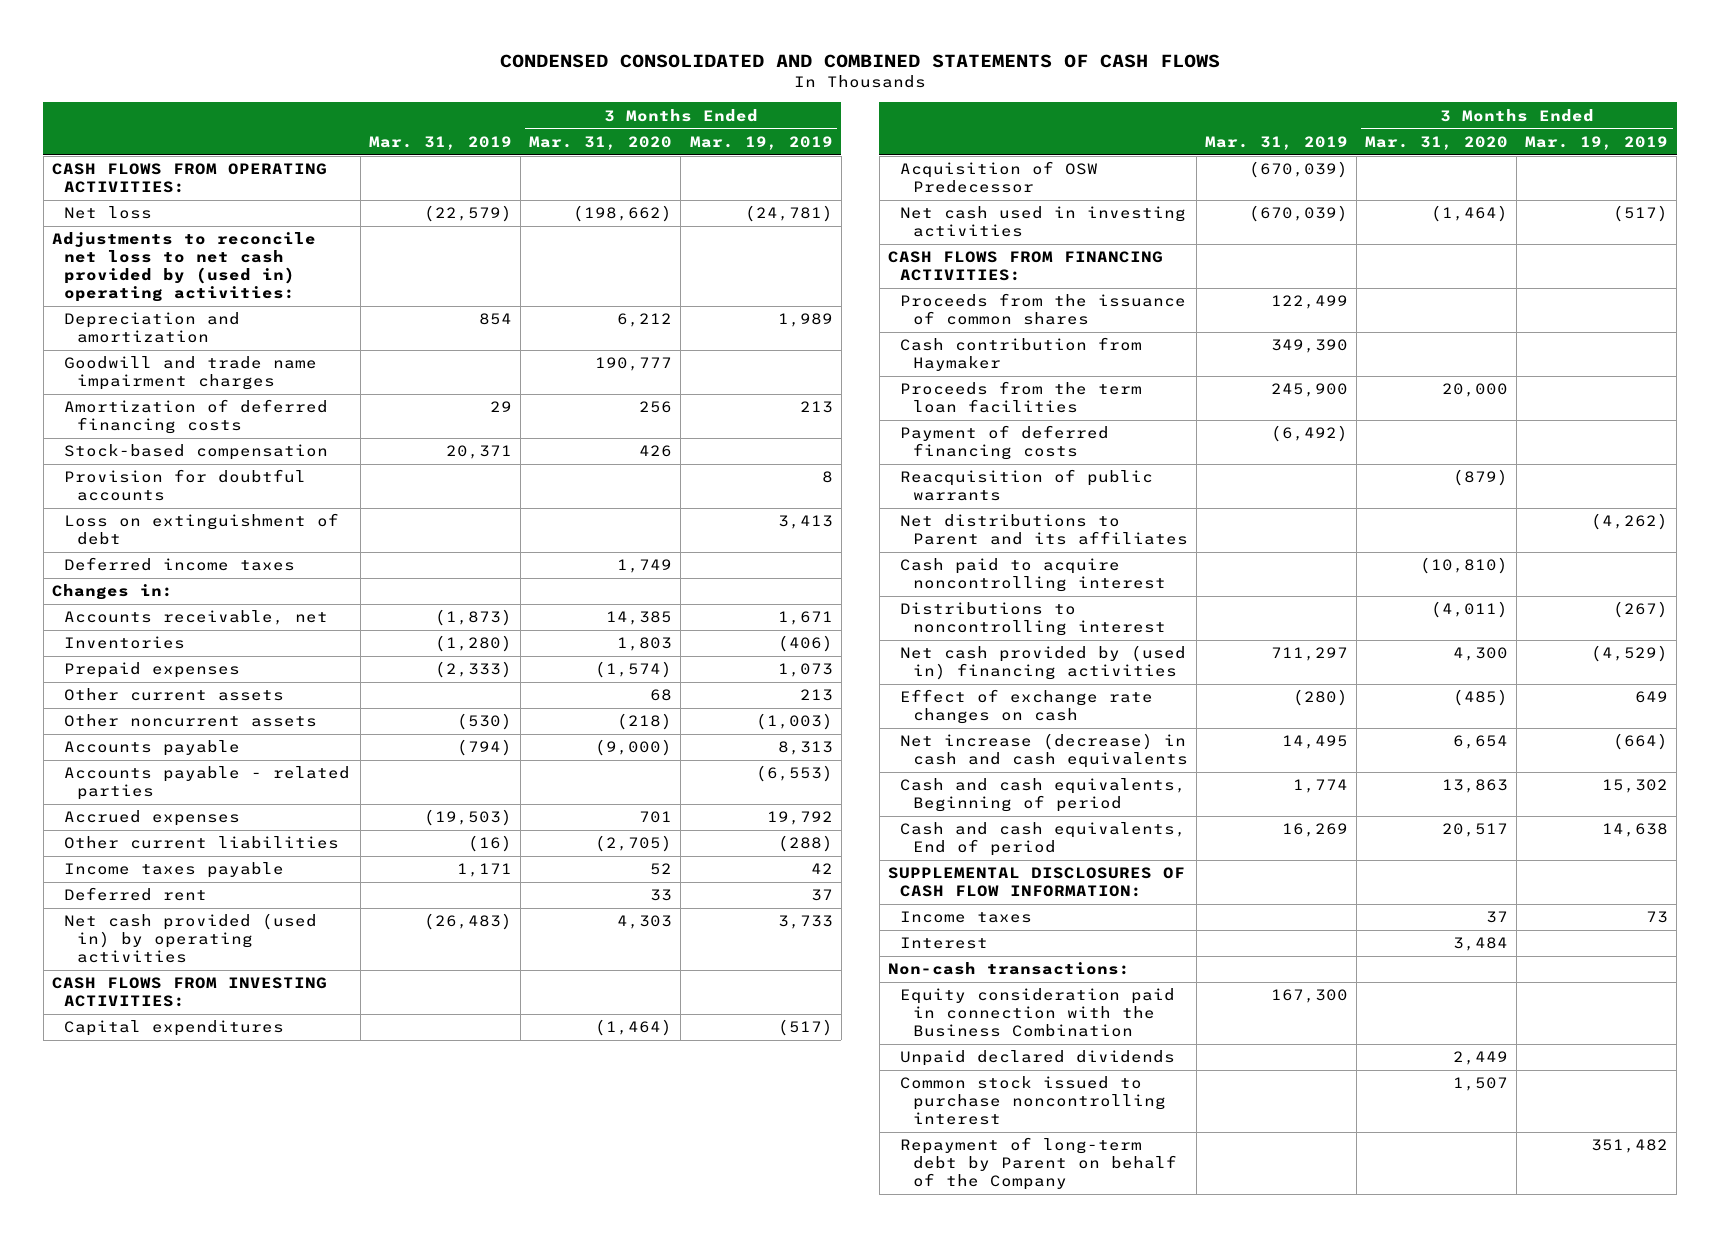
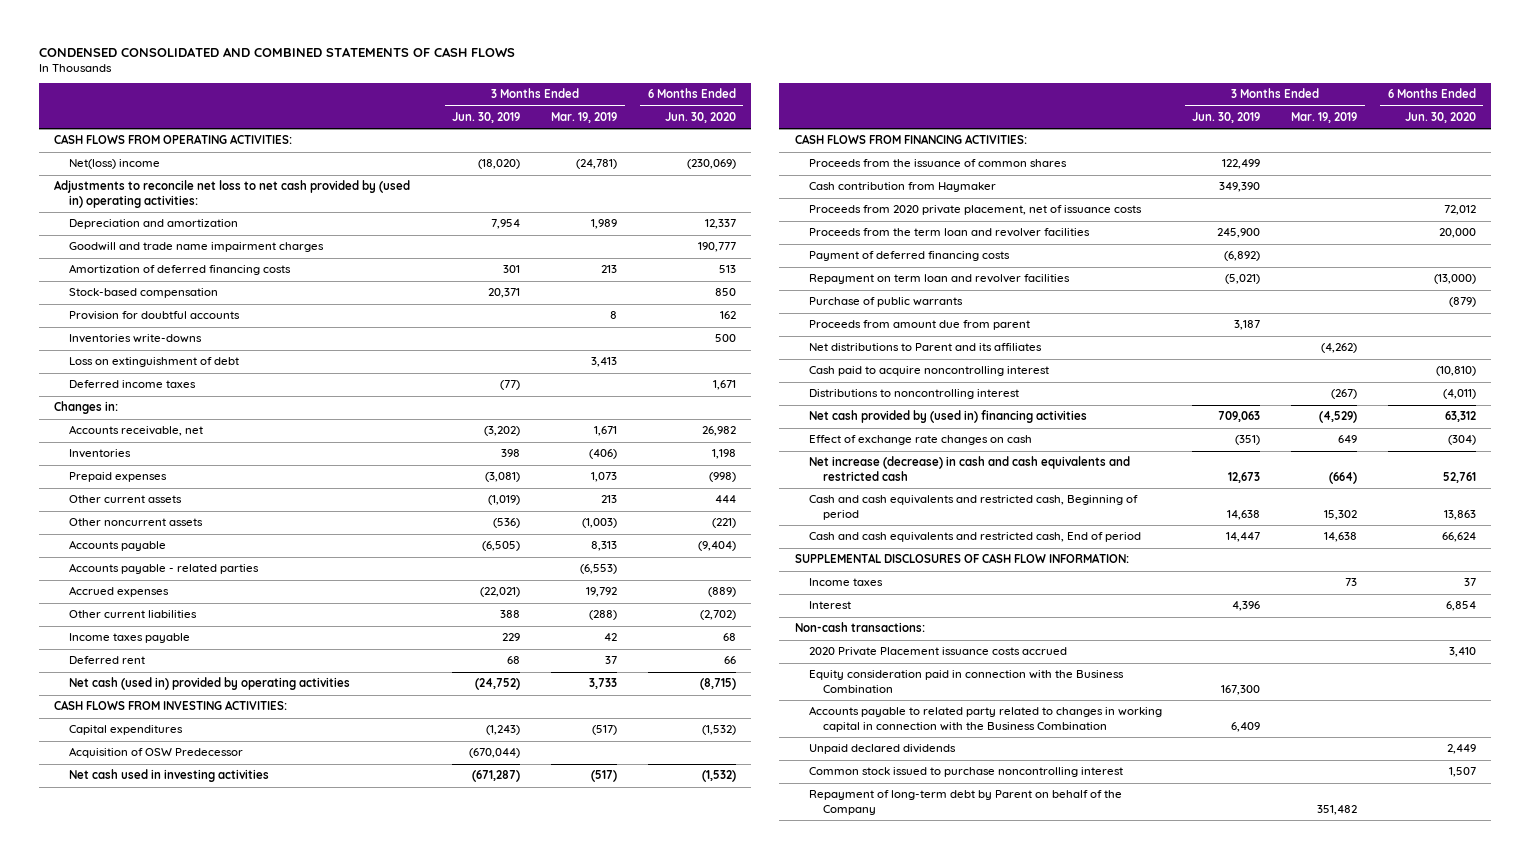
- | Mar. 31, 2019 | 3 Months Ended Mar. 31, 2020 | 3 Months Ended Mar. 19, 2019
+ | 3 Months Ended Jun. 30, 2019 | 3 Months Ended Mar. 19, 2019 | 6 Months Ended Jun. 30, 2020
- Net loss | (22,579) | (198,662) | (24,781)
+ Net(loss) income | (18,020) | (24,781) | (230,069)
+ Inventories write-downs | | | 500
- Net cash provided (used in) by operating activities | (26,483) | 4,303 | 3,733
+ Net cash (used in) provided by operating activities | (24,752) | 3,733 | (8,715)
- Proceeds from the term loan facilities | 245,900 | 20,000 |
+ Proceeds from 2020 private placement, net of issuance costs | | | 72,012
+ Proceeds from the term loan and revolver facilities | 245,900 | | 20,000
- Reacquisition of public warrants | | (879) |
+ Repayment on term loan and revolver facilities | (5,021) | | (13,000)
+ Purchase of public warrants | | | (879)
+ Proceeds from amount due from parent | 3,187 | |
- Net increase (decrease) in cash and cash equivalents | 14,495 | 6,654 | (664)
- Cash and cash equivalents, Beginning of period | 1,774 | 13,863 | 15,302
- Cash and cash equivalents, End of period | 16,269 | 20,517 | 14,638
+ Net increase (decrease) in cash and cash equivalents and restricted cash | 12,673 | (664) | 52,761
+ Cash and cash equivalents and restricted cash, Beginning of period | 14,638 | 15,302 | 13,863
+ Cash and cash equivalents and restricted cash, End of period | 14,447 | 14,638 | 66,624
+ 2020 Private Placement issuance costs accrued | | | 3,410
+ Accounts payable to related party related to changes in working capital in connection with the Business Combination | 6,409 | |

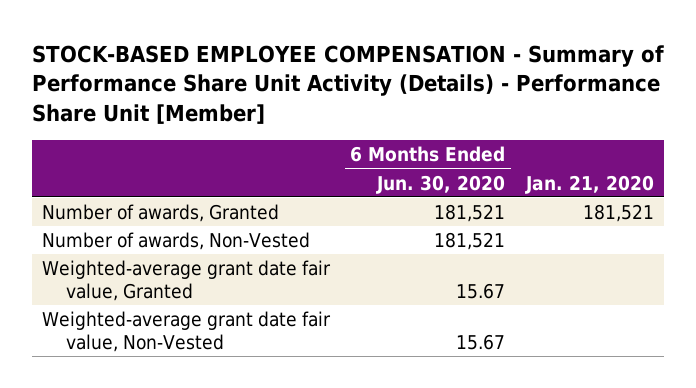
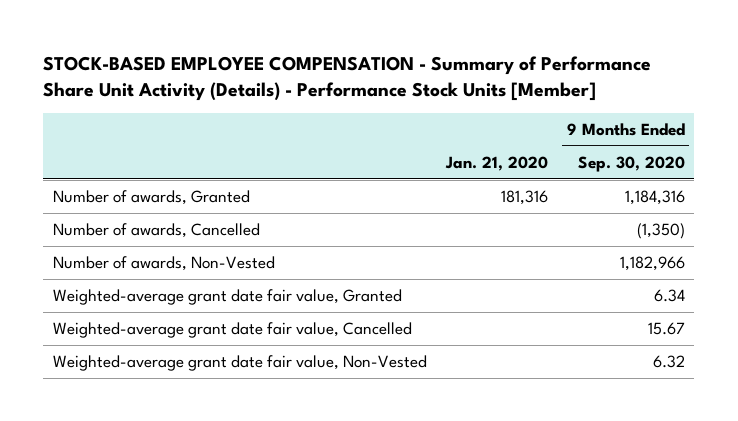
- STOCK-BASED EMPLOYEE COMPENSATION - Summary of Performance Share Unit Activity (Details) - Performance Share Unit [Member]
+ STOCK-BASED EMPLOYEE COMPENSATION - Summary of Performance Share Unit Activity (Details) - Performance Stock Units [Member]
- | 6 Months Ended Jun. 30, 2020 | Jan. 21, 2020
+ | Jan. 21, 2020 | 9 Months Ended Sep. 30, 2020
- Number of awards, Granted | 181,521 | 181,521
+ Number of awards, Granted | 181,316 | 1,184,316
+ Number of awards, Cancelled | | (1,350)
+ Weighted-average grant date fair value, Cancelled | | 15.67

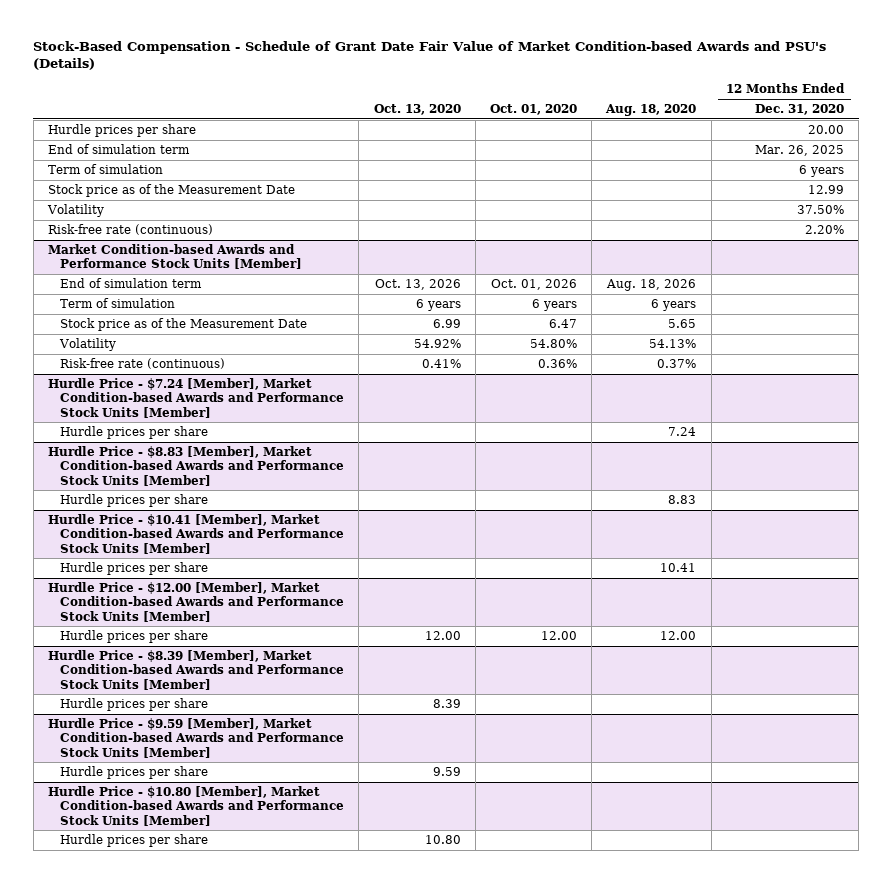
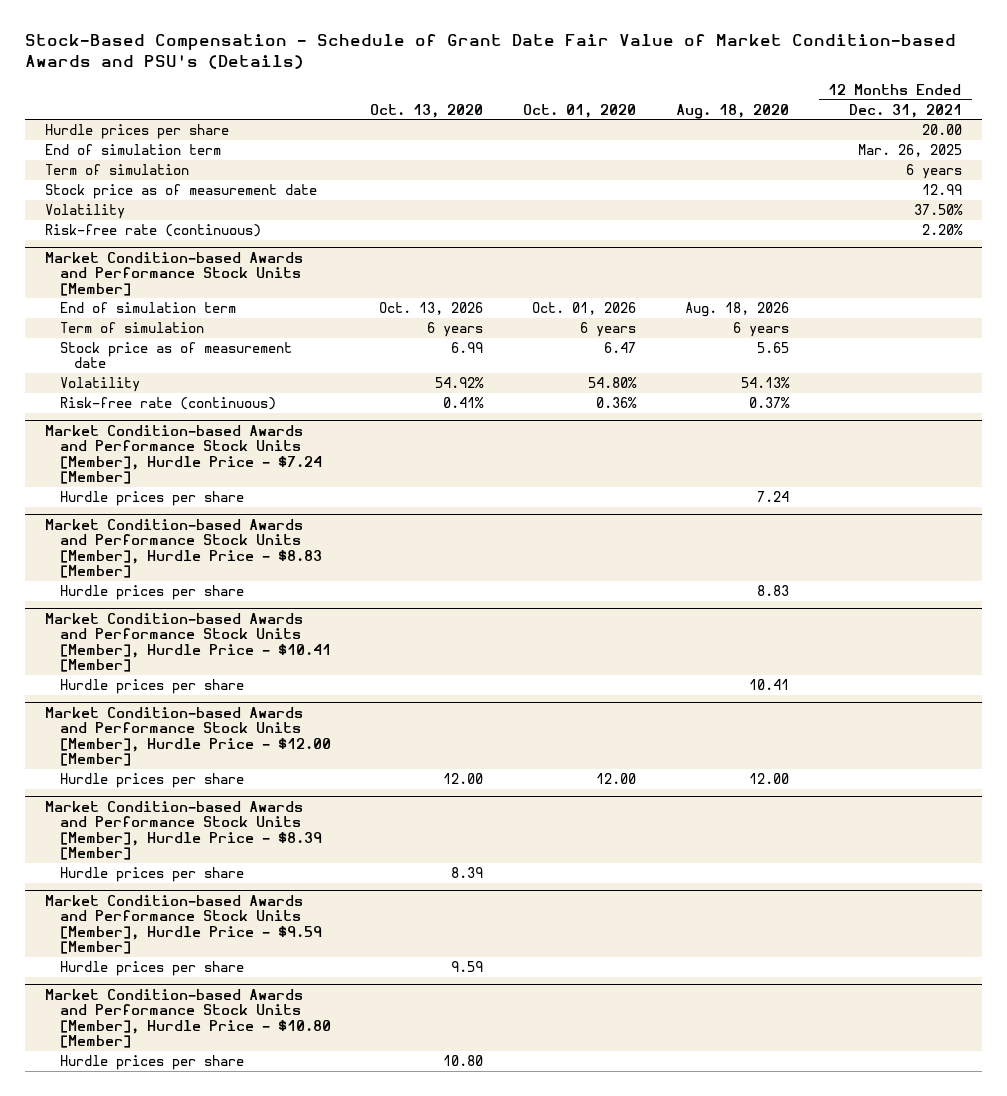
- | Oct. 13, 2020 | Oct. 01, 2020 | Aug. 18, 2020 | 12 Months Ended Dec. 31, 2020
+ | Oct. 13, 2020 | Oct. 01, 2020 | Aug. 18, 2020 | 12 Months Ended Dec. 31, 2021
- Stock price as of the Measurement Date | | | | 12.99
+ Stock price as of measurement date | | | | 12.99
@ Market Condition-based Awards and Performance Stock Units [Member]
- Stock price as of the Measurement Date | 6.99 | 6.47 | 5.65 |
+ Stock price as of measurement date | 6.99 | 6.47 | 5.65 |
- Hurdle Price - $7.24 [Member], Market Condition-based Awards and Performance Stock Units [Member]
+ Market Condition-based Awards and Performance Stock Units [Member], Hurdle Price - $7.24 [Member]
- Hurdle Price - $8.83 [Member], Market Condition-based Awards and Performance Stock Units [Member]
+ Market Condition-based Awards and Performance Stock Units [Member], Hurdle Price - $8.83 [Member]
- Hurdle Price - $10.41 [Member], Market Condition-based Awards and Performance Stock Units [Member]
+ Market Condition-based Awards and Performance Stock Units [Member], Hurdle Price - $10.41 [Member]
- Hurdle Price - $12.00 [Member], Market Condition-based Awards and Performance Stock Units [Member]
+ Market Condition-based Awards and Performance Stock Units [Member], Hurdle Price - $12.00 [Member]
- Hurdle Price - $8.39 [Member], Market Condition-based Awards and Performance Stock Units [Member]
+ Market Condition-based Awards and Performance Stock Units [Member], Hurdle Price - $8.39 [Member]
- Hurdle Price - $9.59 [Member], Market Condition-based Awards and Performance Stock Units [Member]
+ Market Condition-based Awards and Performance Stock Units [Member], Hurdle Price - $9.59 [Member]
- Hurdle Price - $10.80 [Member], Market Condition-based Awards and Performance Stock Units [Member]
+ Market Condition-based Awards and Performance Stock Units [Member], Hurdle Price - $10.80 [Member]

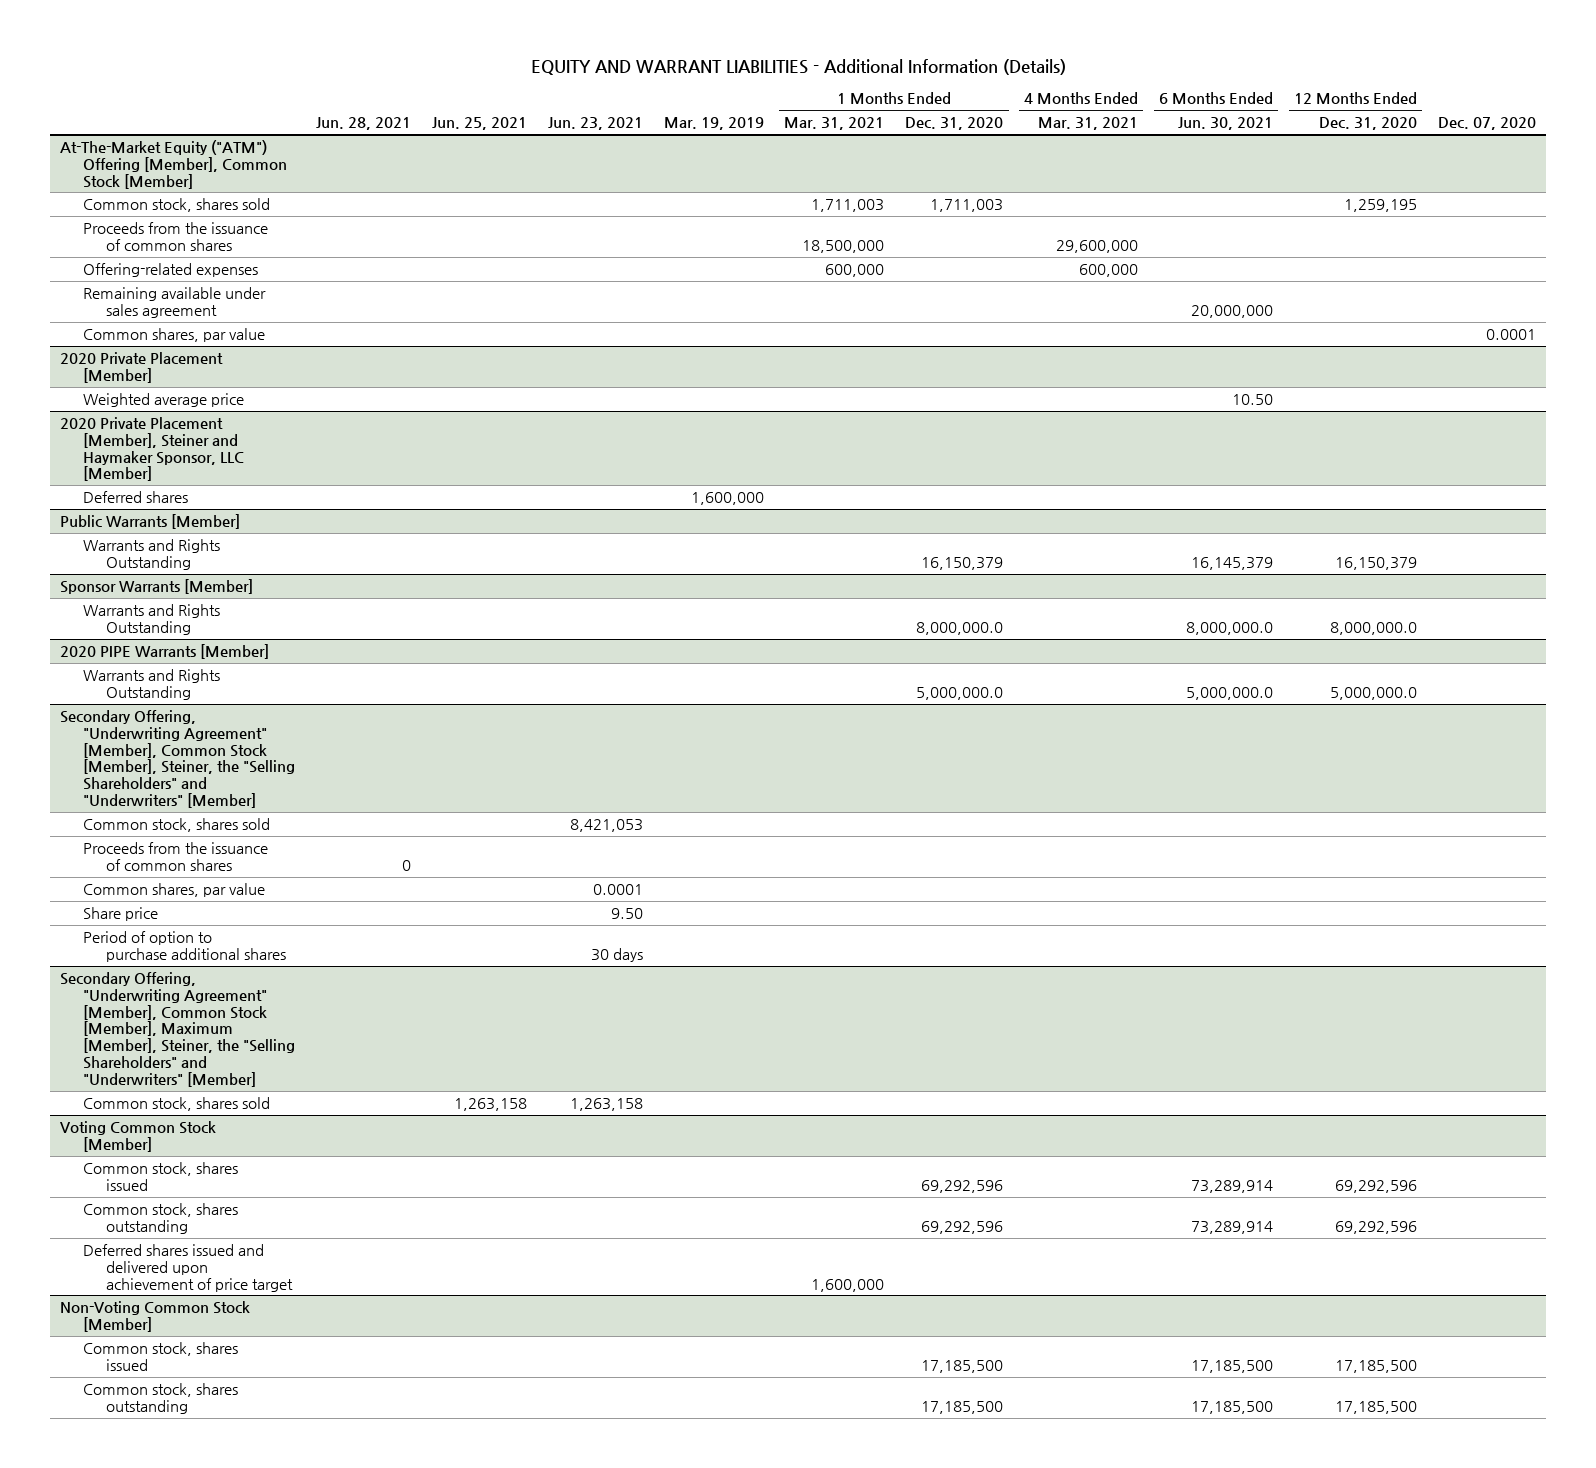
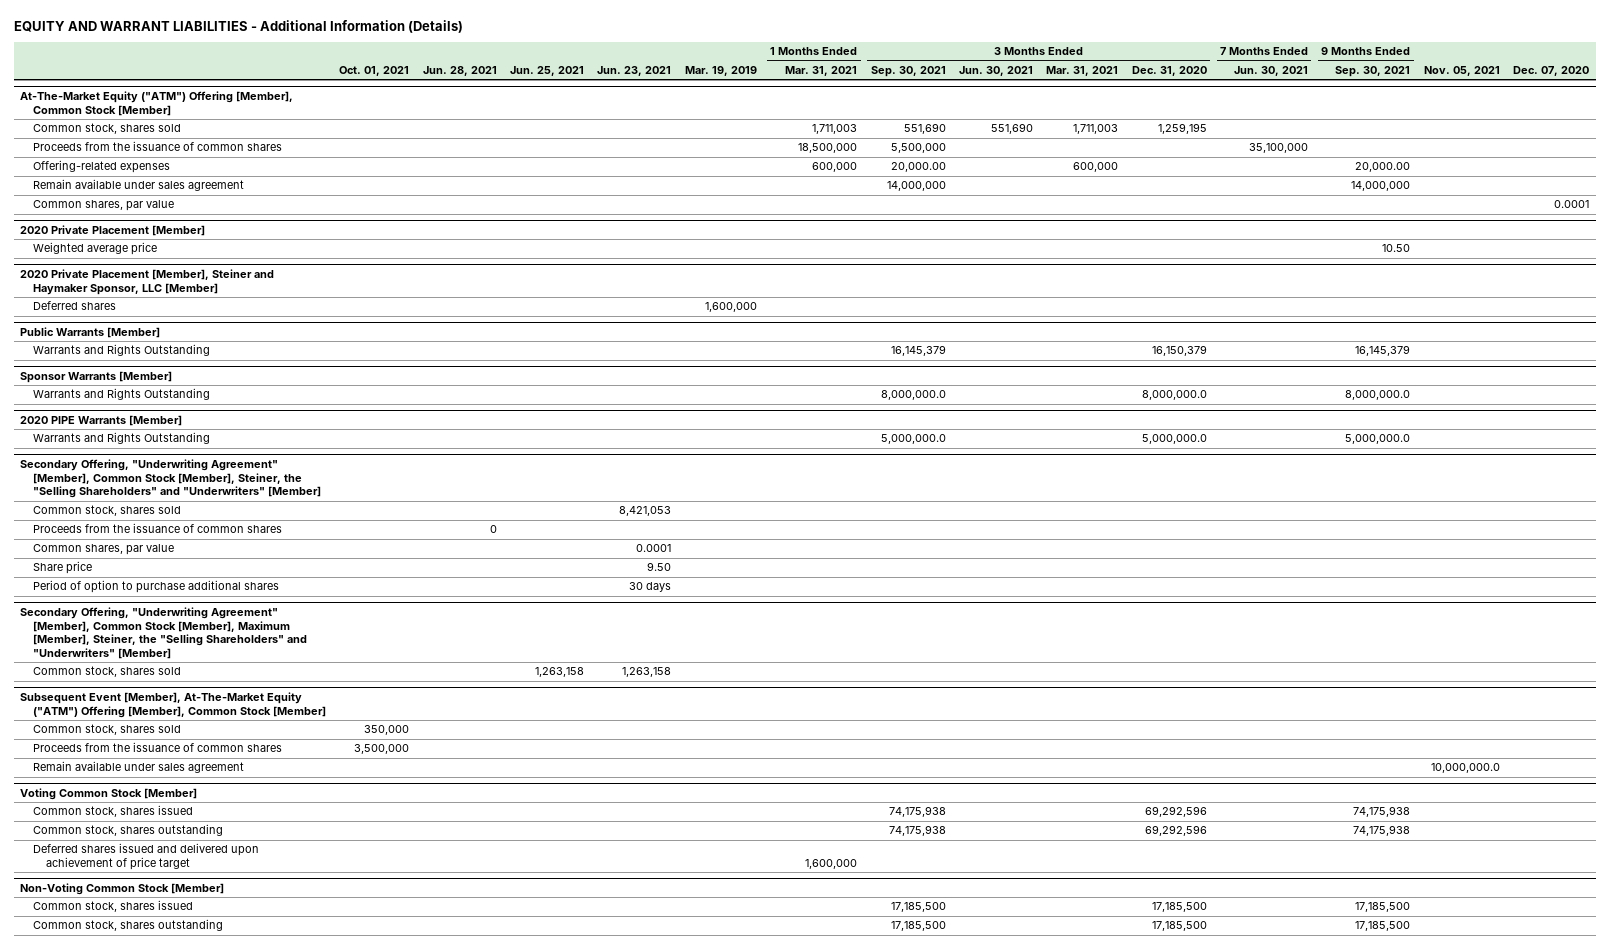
- | Jun. 28, 2021 | Jun. 25, 2021 | Jun. 23, 2021 | Mar. 19, 2019 | 1 Months Ended Mar. 31, 2021 | 1 Months Ended Dec. 31, 2020 | 4 Months Ended Mar. 31, 2021 | 6 Months Ended Jun. 30, 2021 | 12 Months Ended Dec. 31, 2020 | Dec. 07, 2020
+ | Oct. 01, 2021 | Jun. 28, 2021 | Jun. 25, 2021 | Jun. 23, 2021 | Mar. 19, 2019 | 1 Months Ended Mar. 31, 2021 | 3 Months Ended Sep. 30, 2021 | 3 Months Ended Jun. 30, 2021 | 3 Months Ended Mar. 31, 2021 | 3 Months Ended Dec. 31, 2020 | 7 Months Ended Jun. 30, 2021 | 9 Months Ended Sep. 30, 2021 | Nov. 05, 2021 | Dec. 07, 2020
@ At-The-Market Equity ("ATM") Offering [Member], Common Stock [Member]
- Remaining available under sales agreement | | | | | | | | 20,000,000 | |
+ Remain available under sales agreement | | | | | | | 14,000,000 | | | | | 14,000,000 | |
+ Subsequent Event [Member], At-The-Market Equity ("ATM") Offering [Member], Common Stock [Member]
+ Common stock, shares sold | 350,000 | | | | | | | | | | | | |
+ Proceeds from the issuance of common shares | 3,500,000 | | | | | | | | | | | | |
+ Remain available under sales agreement | | | | | | | | | | | | | 10,000,000.0 |

